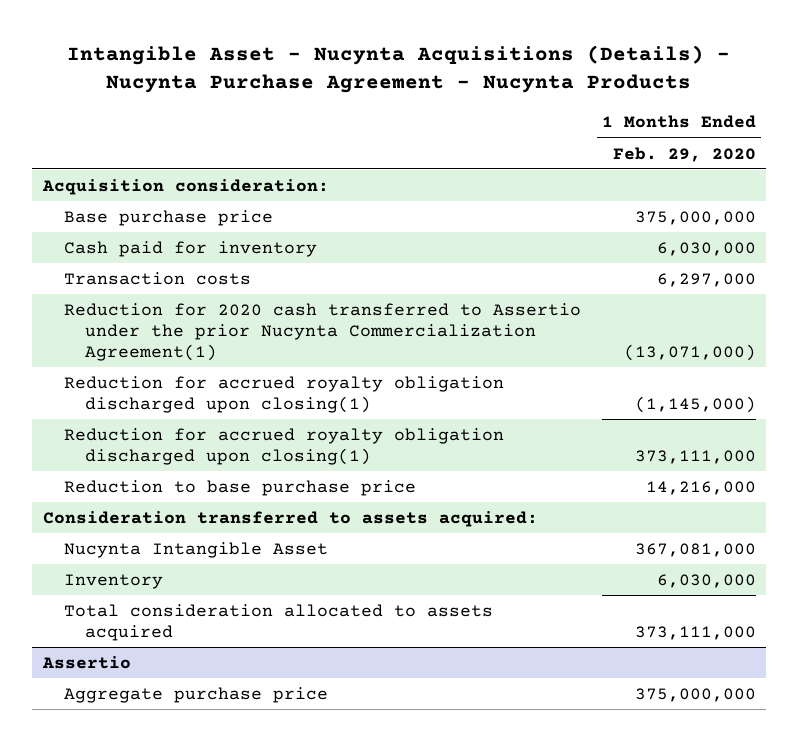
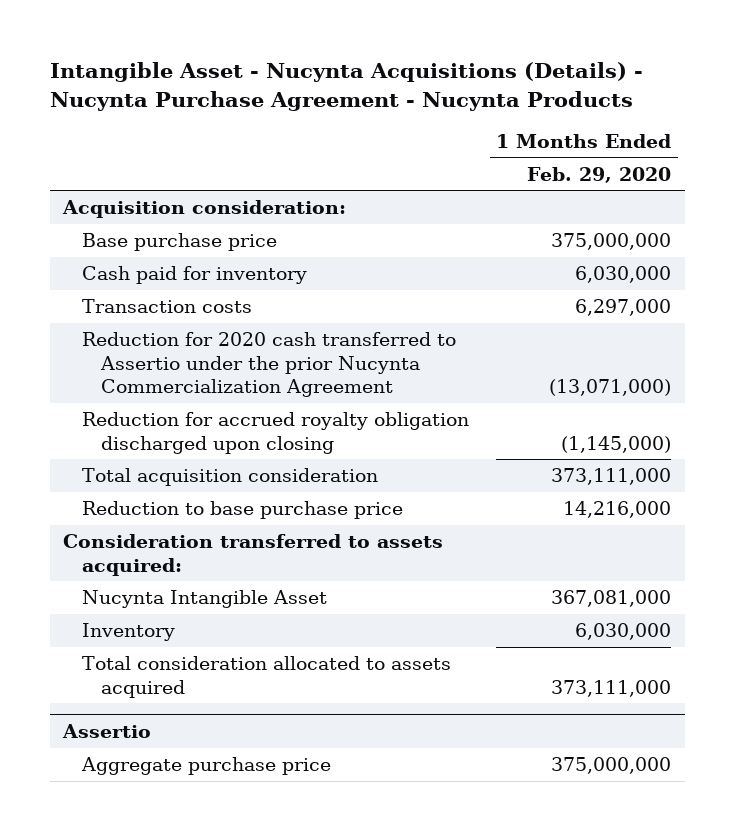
- Reduction for 2020 cash transferred to Assertio under the prior Nucynta Commercialization Agreement(1) | (13,071,000)
- Reduction for accrued royalty obligation discharged upon closing(1) | (1,145,000)
- Reduction for accrued royalty obligation discharged upon closing(1) | 373,111,000
+ Reduction for 2020 cash transferred to Assertio under the prior Nucynta Commercialization Agreement | (13,071,000)
+ Reduction for accrued royalty obligation discharged upon closing | (1,145,000)
+ Total acquisition consideration | 373,111,000

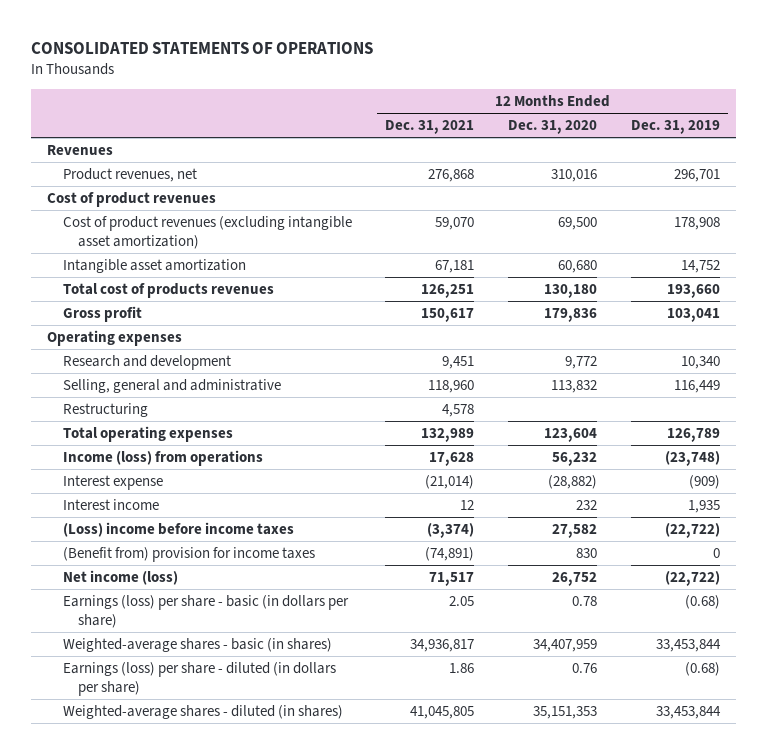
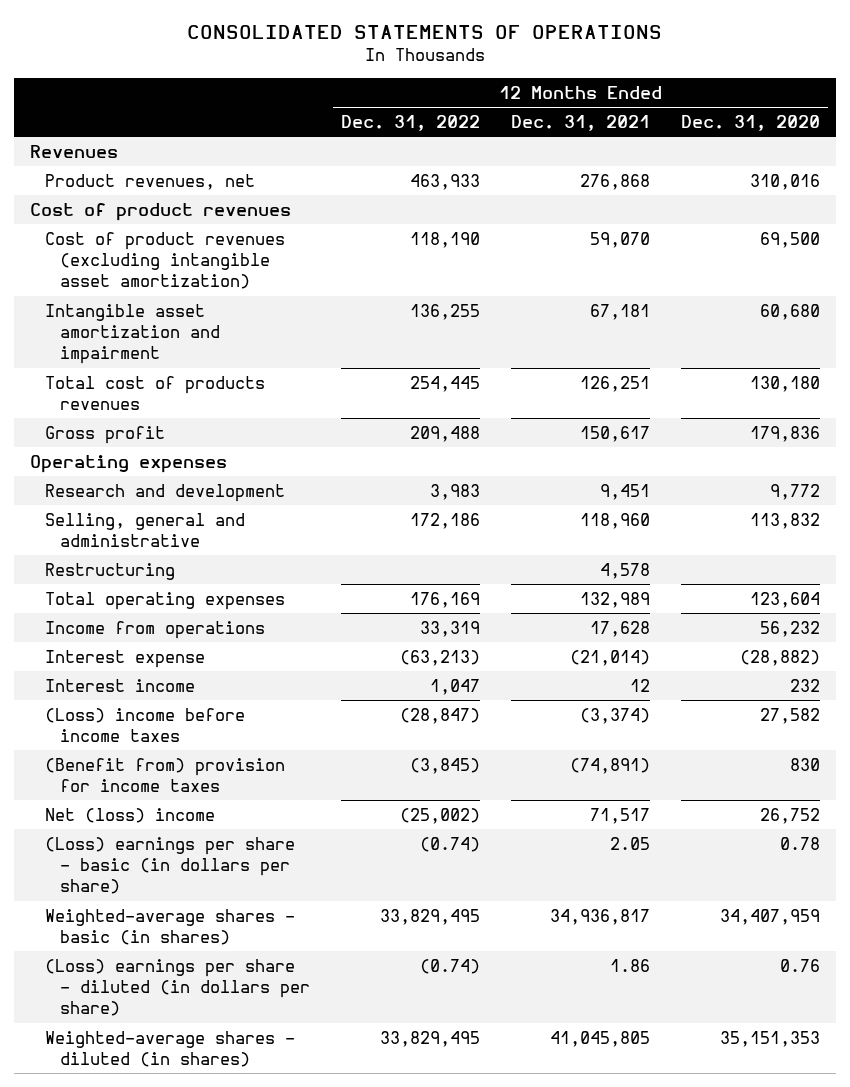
- | 12 Months Ended Dec. 31, 2021 | 12 Months Ended Dec. 31, 2020 | 12 Months Ended Dec. 31, 2019
+ | 12 Months Ended Dec. 31, 2022 | 12 Months Ended Dec. 31, 2021 | 12 Months Ended Dec. 31, 2020
- Intangible asset amortization | 67,181 | 60,680 | 14,752
+ Intangible asset amortization and impairment | 136,255 | 67,181 | 60,680
- Income (loss) from operations | 17,628 | 56,232 | (23,748)
+ Income from operations | 33,319 | 17,628 | 56,232
- Net income (loss) | 71,517 | 26,752 | (22,722)
- Earnings (loss) per share - basic (in dollars per share) | 2.05 | 0.78 | (0.68)
+ Net (loss) income | (25,002) | 71,517 | 26,752
+ (Loss) earnings per share - basic (in dollars per share) | (0.74) | 2.05 | 0.78
- Earnings (loss) per share - diluted (in dollars per share) | 1.86 | 0.76 | (0.68)
+ (Loss) earnings per share - diluted (in dollars per share) | (0.74) | 1.86 | 0.76

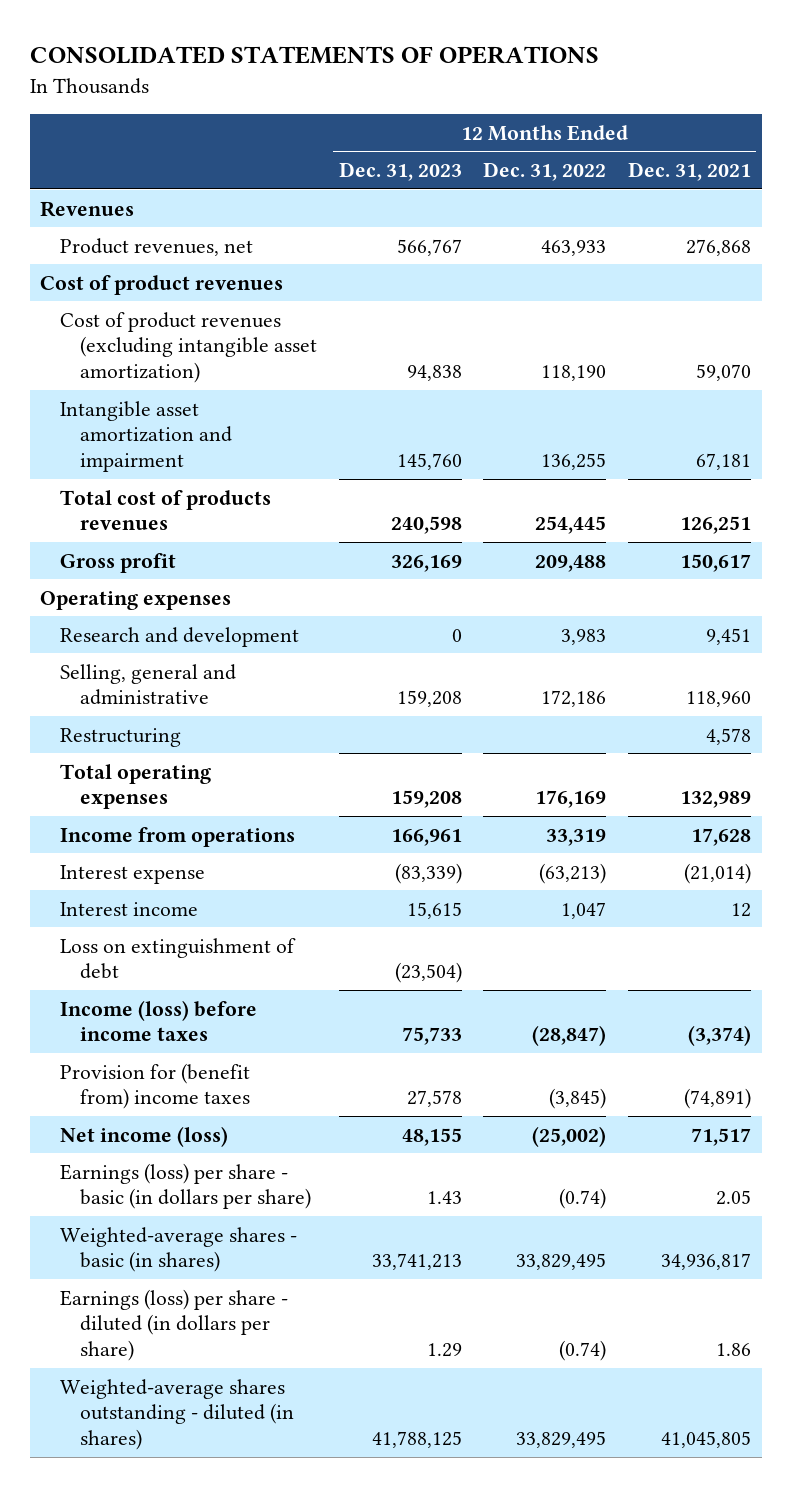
- | 12 Months Ended Dec. 31, 2022 | 12 Months Ended Dec. 31, 2021 | 12 Months Ended Dec. 31, 2020
+ | 12 Months Ended Dec. 31, 2023 | 12 Months Ended Dec. 31, 2022 | 12 Months Ended Dec. 31, 2021
- (Loss) income before income taxes | (28,847) | (3,374) | 27,582
- (Benefit from) provision for income taxes | (3,845) | (74,891) | 830
- Net (loss) income | (25,002) | 71,517 | 26,752
- (Loss) earnings per share - basic (in dollars per share) | (0.74) | 2.05 | 0.78
+ Loss on extinguishment of debt | (23,504) | |
+ Income (loss) before income taxes | 75,733 | (28,847) | (3,374)
+ Provision for (benefit from) income taxes | 27,578 | (3,845) | (74,891)
+ Net income (loss) | 48,155 | (25,002) | 71,517
+ Earnings (loss) per share - basic (in dollars per share) | 1.43 | (0.74) | 2.05
- (Loss) earnings per share - diluted (in dollars per share) | (0.74) | 1.86 | 0.76
- Weighted-average shares - diluted (in shares) | 33,829,495 | 41,045,805 | 35,151,353
+ Earnings (loss) per share - diluted (in dollars per share) | 1.29 | (0.74) | 1.86
+ Weighted-average shares outstanding - diluted (in shares) | 41,788,125 | 33,829,495 | 41,045,805

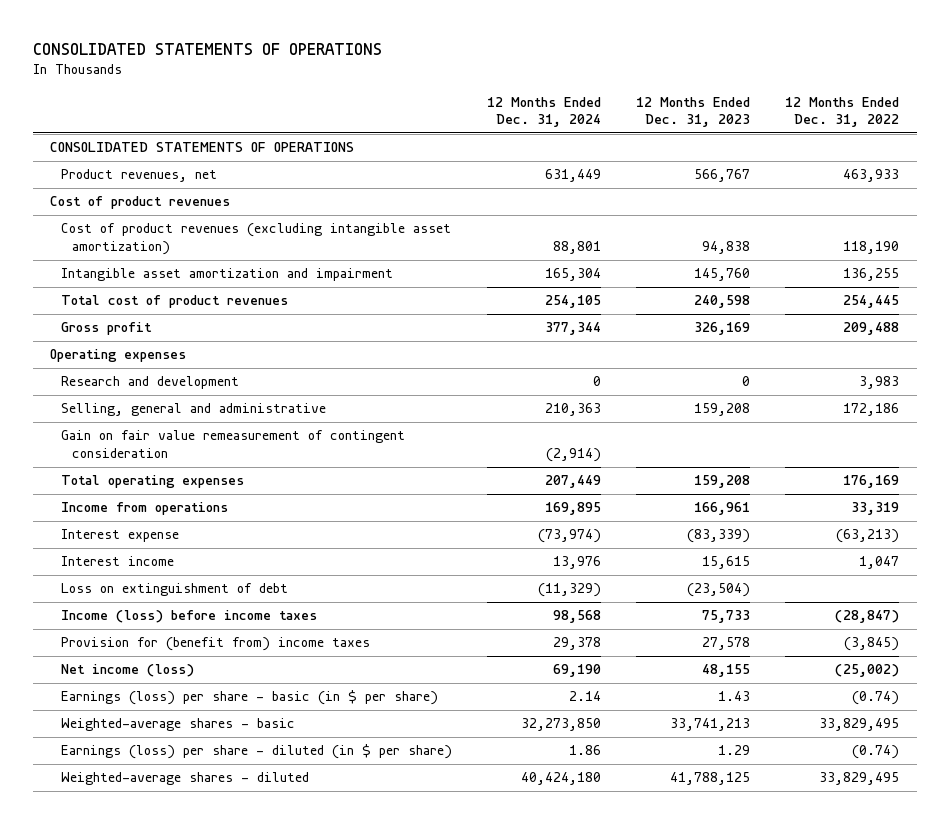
- | 12 Months Ended Dec. 31, 2023 | 12 Months Ended Dec. 31, 2022 | 12 Months Ended Dec. 31, 2021
+ | 12 Months Ended Dec. 31, 2024 | 12 Months Ended Dec. 31, 2023 | 12 Months Ended Dec. 31, 2022
- Revenues
+ CONSOLIDATED STATEMENTS OF OPERATIONS
- Total cost of products revenues | 240,598 | 254,445 | 126,251
+ Total cost of product revenues | 254,105 | 240,598 | 254,445
- Restructuring | | | 4,578
+ Gain on fair value remeasurement of contingent consideration | (2,914) | |
- Earnings (loss) per share - basic (in dollars per share) | 1.43 | (0.74) | 2.05
- Weighted-average shares - basic (in shares) | 33,741,213 | 33,829,495 | 34,936,817
- Earnings (loss) per share - diluted (in dollars per share) | 1.29 | (0.74) | 1.86
- Weighted-average shares outstanding - diluted (in shares) | 41,788,125 | 33,829,495 | 41,045,805
+ Earnings (loss) per share - basic (in $ per share) | 2.14 | 1.43 | (0.74)
+ Weighted-average shares - basic | 32,273,850 | 33,741,213 | 33,829,495
+ Earnings (loss) per share - diluted (in $ per share) | 1.86 | 1.29 | (0.74)
+ Weighted-average shares - diluted | 40,424,180 | 41,788,125 | 33,829,495

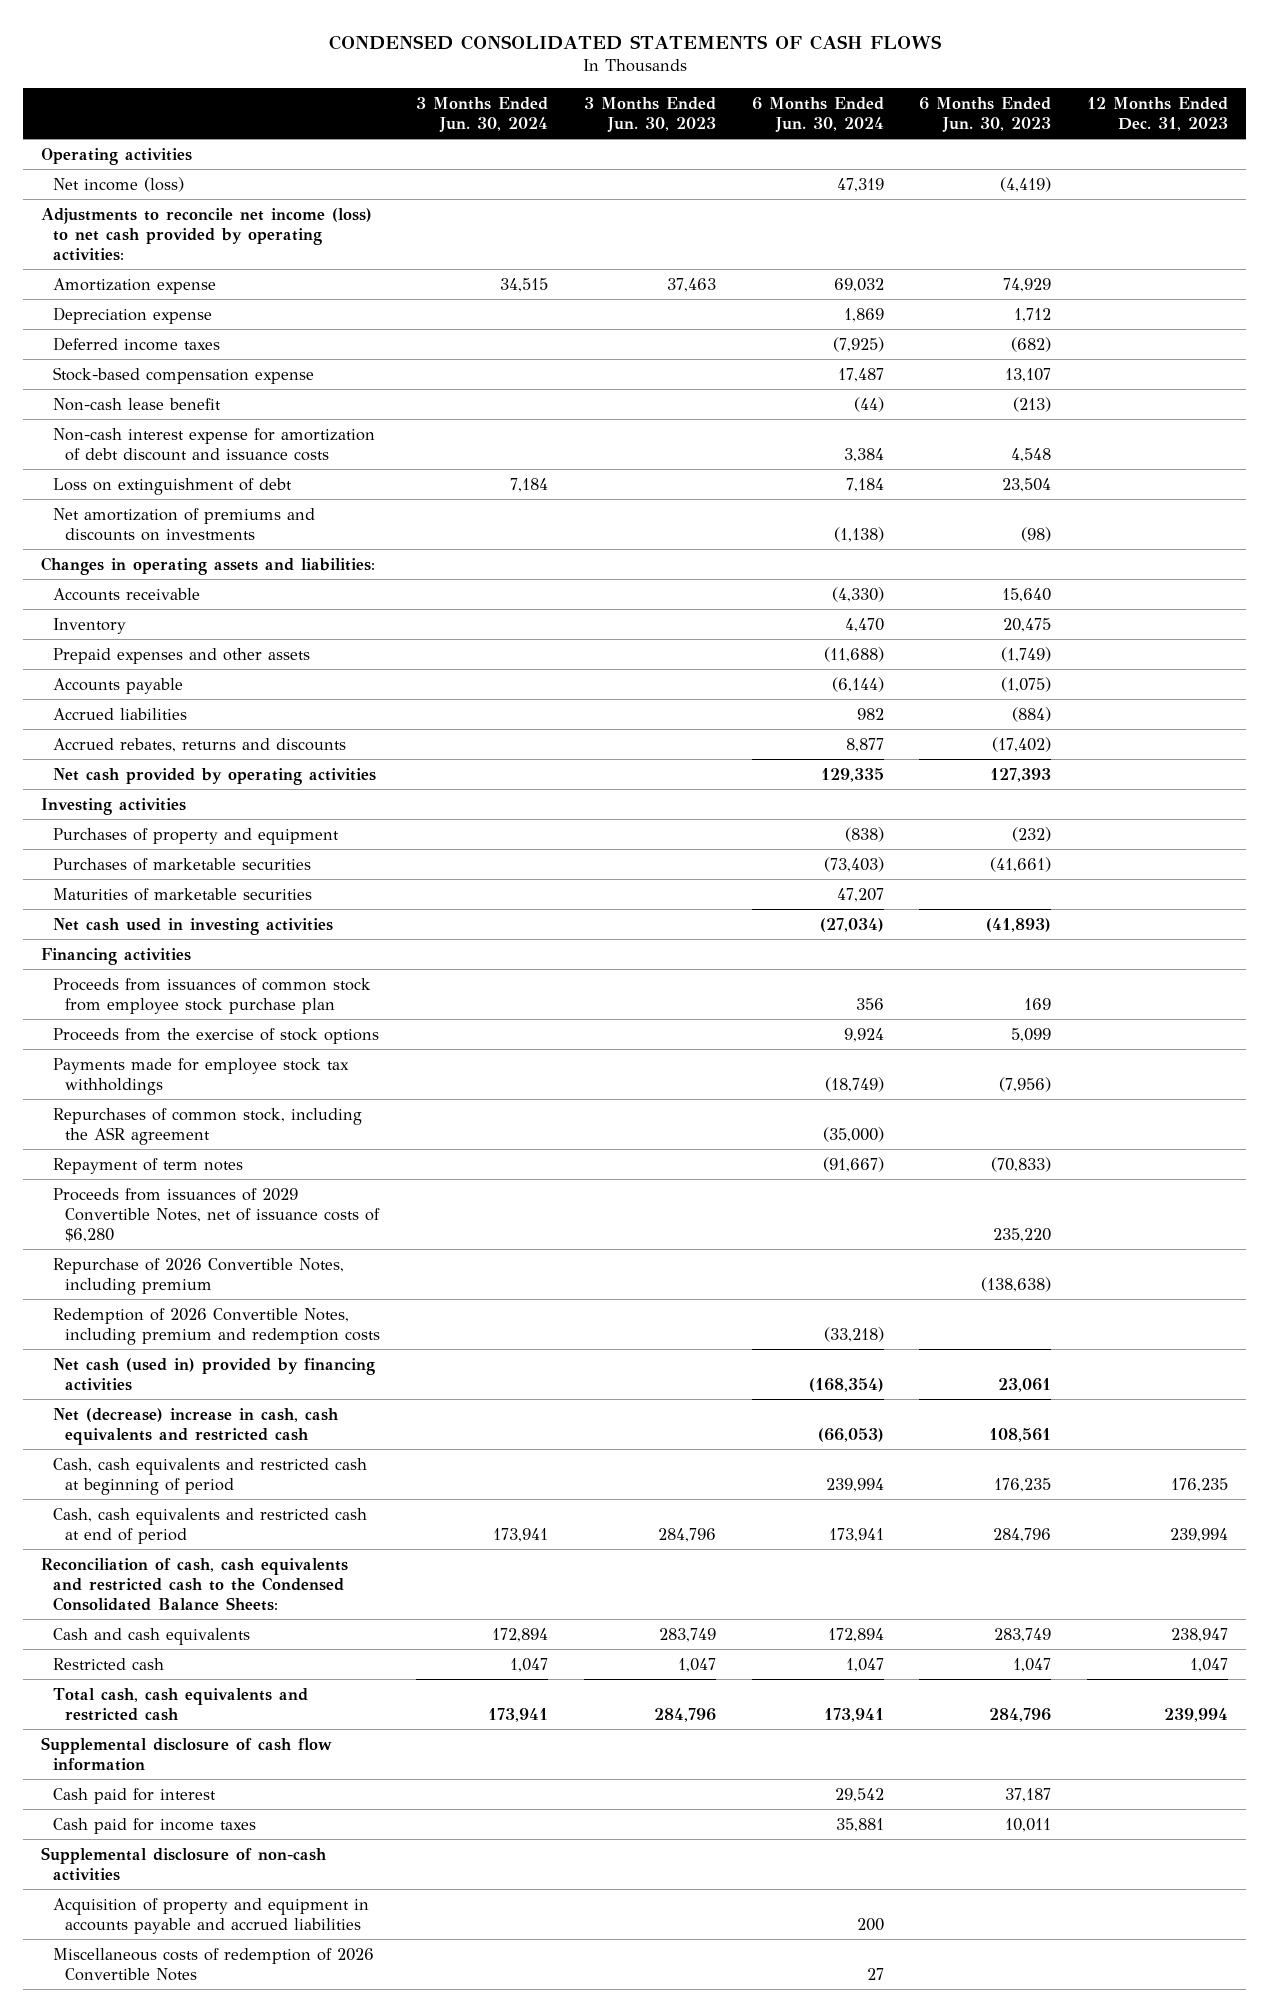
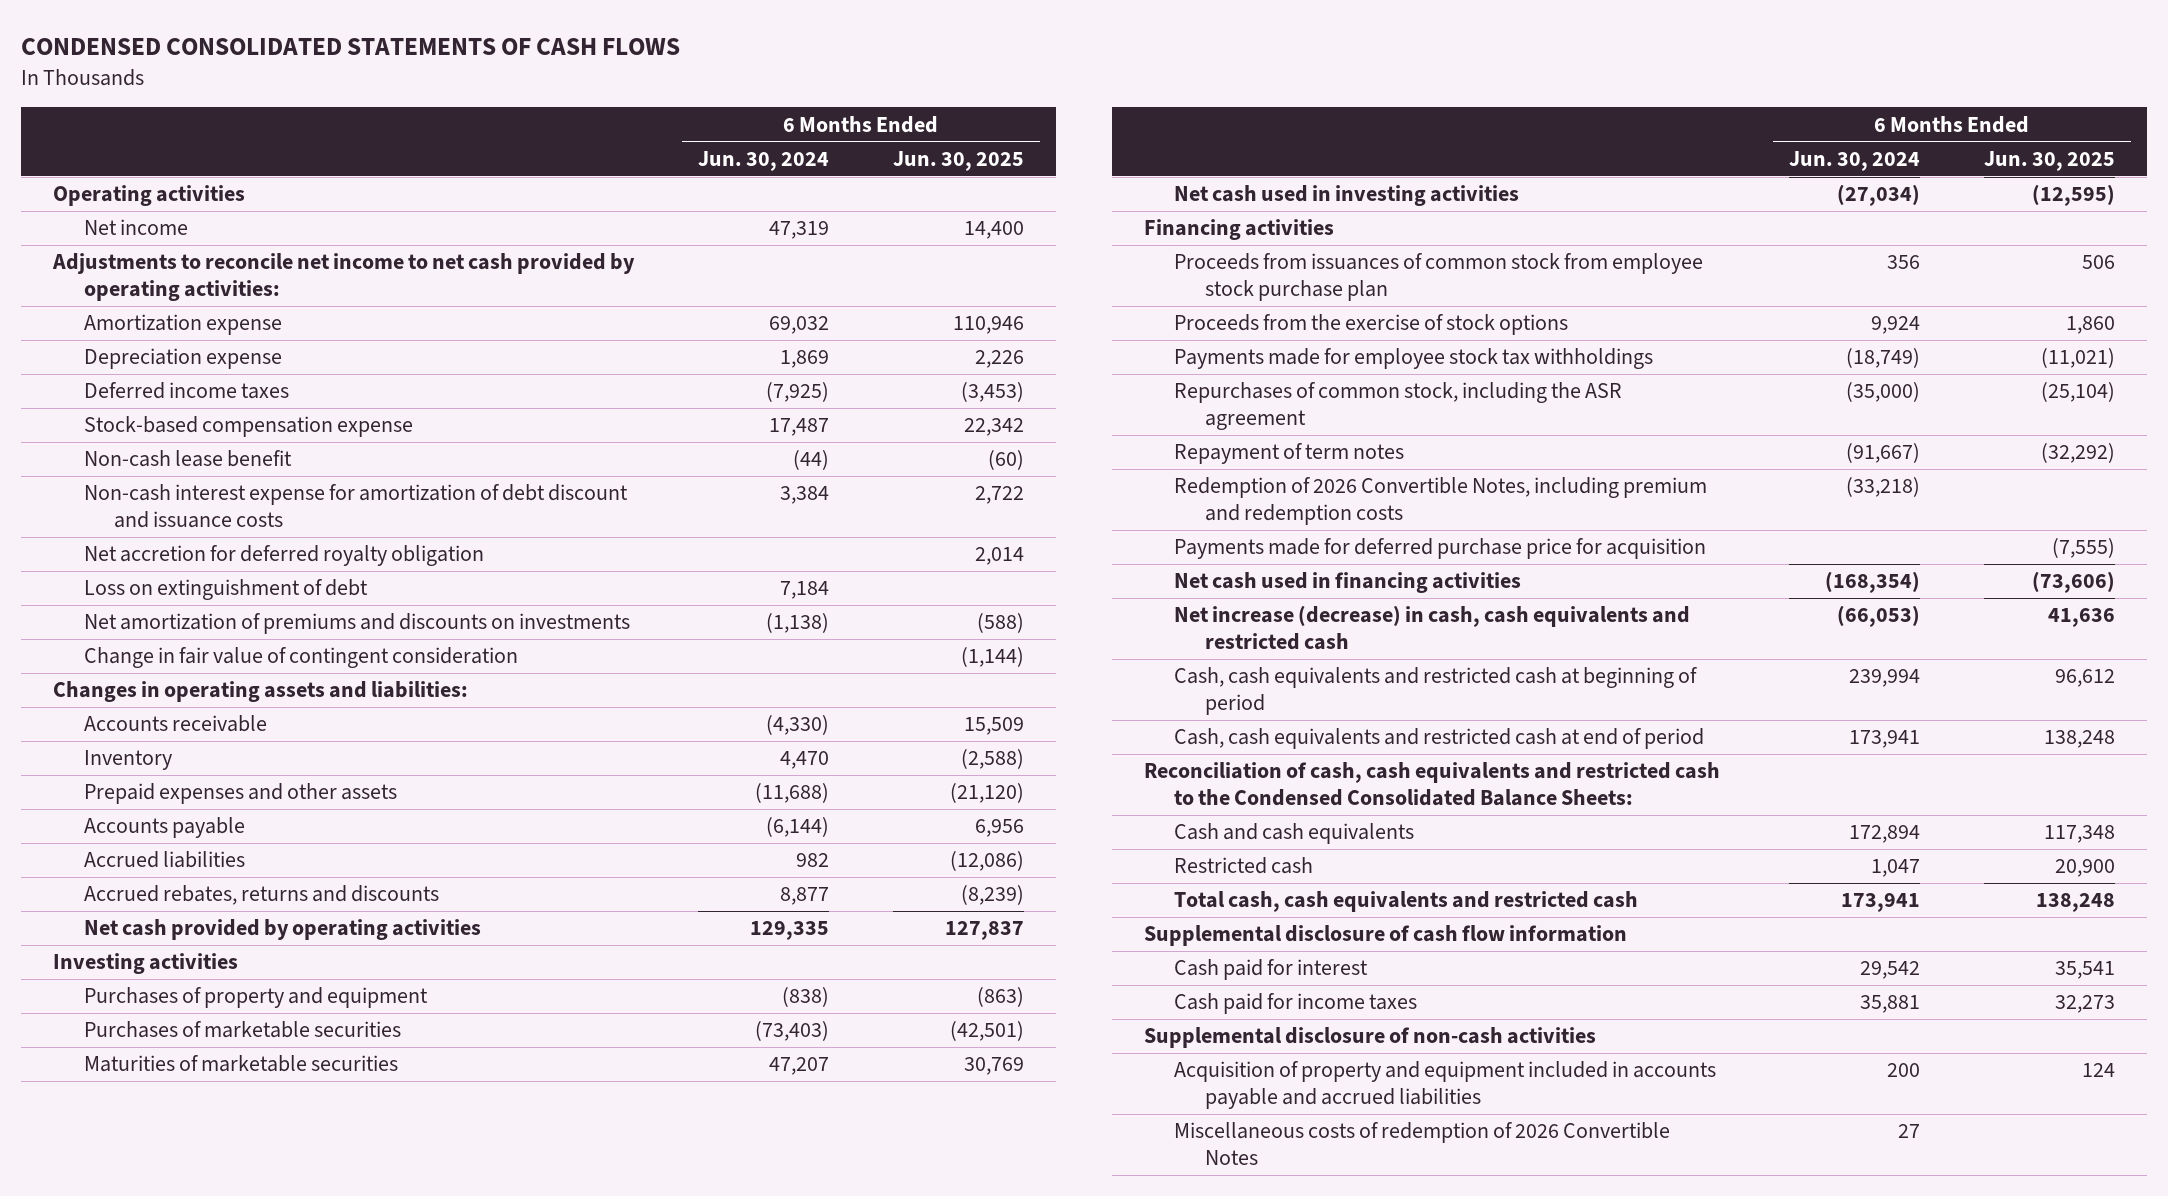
- | 3 Months Ended Jun. 30, 2024 | 3 Months Ended Jun. 30, 2023 | 6 Months Ended Jun. 30, 2024 | 6 Months Ended Jun. 30, 2023 | 12 Months Ended Dec. 31, 2023
+ | 6 Months Ended Jun. 30, 2024 | 6 Months Ended Jun. 30, 2025
- Net income (loss) | | | 47,319 | (4,419) |
- Adjustments to reconcile net income (loss) to net cash provided by operating activities:
+ Net income | 47,319 | 14,400
+ Adjustments to reconcile net income to net cash provided by operating activities:
+ Net accretion for deferred royalty obligation | | 2,014
+ Change in fair value of contingent consideration | | (1,144)
- Proceeds from issuances of 2029 Convertible Notes, net of issuance costs of $6,280 | | | | 235,220 |
- Repurchase of 2026 Convertible Notes, including premium | | | | (138,638) |
- Net cash (used in) provided by financing activities | | | (168,354) | 23,061 |
- Net (decrease) increase in cash, cash equivalents and restricted cash | | | (66,053) | 108,561 |
+ Payments made for deferred purchase price for acquisition | | (7,555)
+ Net cash used in financing activities | (168,354) | (73,606)
+ Net increase (decrease) in cash, cash equivalents and restricted cash | (66,053) | 41,636
- Acquisition of property and equipment in accounts payable and accrued liabilities | | | 200 | |
+ Acquisition of property and equipment included in accounts payable and accrued liabilities | 200 | 124

